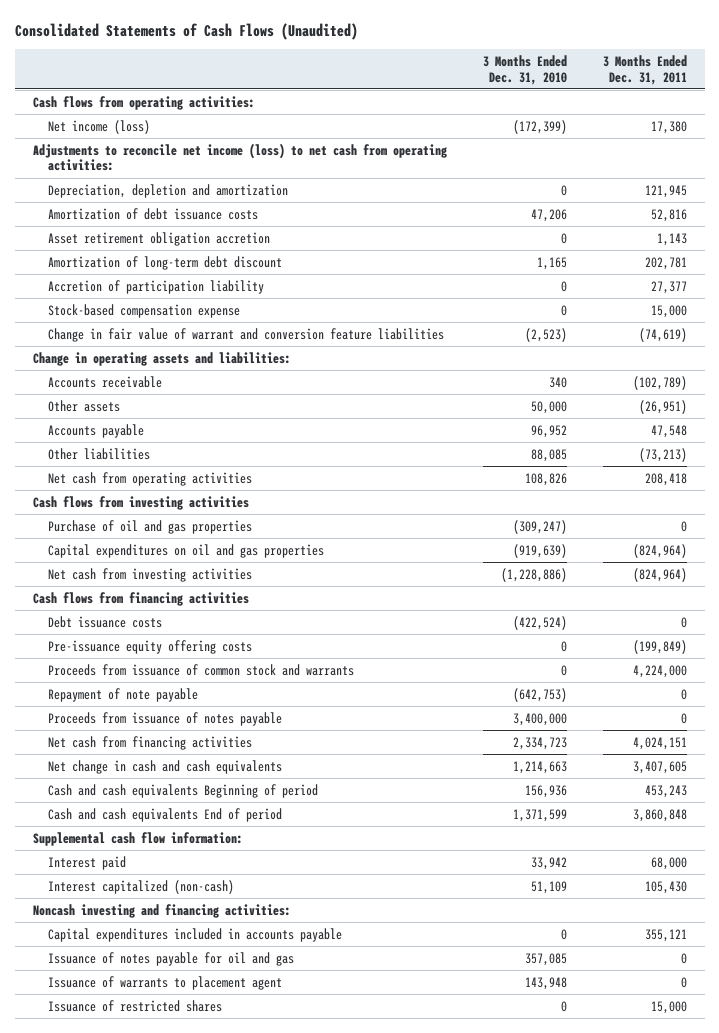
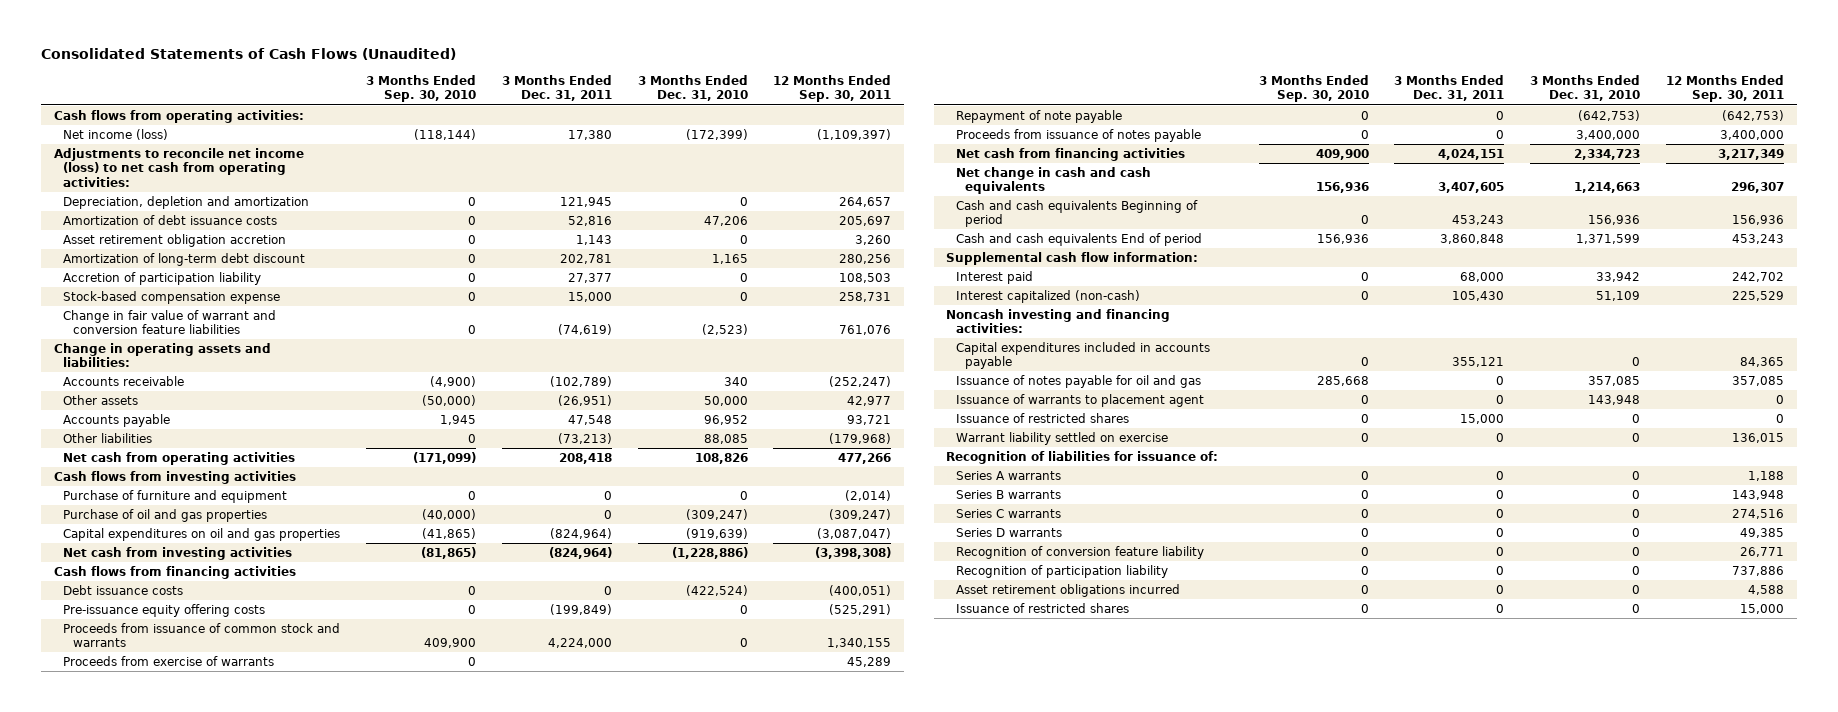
- | 3 Months Ended Dec. 31, 2010 | 3 Months Ended Dec. 31, 2011
+ | 3 Months Ended Sep. 30, 2010 | 3 Months Ended Dec. 31, 2011 | 3 Months Ended Dec. 31, 2010 | 12 Months Ended Sep. 30, 2011
+ Purchase of furniture and equipment | 0 | 0 | 0 | (2,014)
+ Proceeds from exercise of warrants | 0 | | | 45,289
+ Warrant liability settled on exercise | 0 | 0 | 0 | 136,015
+ Recognition of liabilities for issuance of:
+ Series A warrants | 0 | 0 | 0 | 1,188
+ Series B warrants | 0 | 0 | 0 | 143,948
+ Series C warrants | 0 | 0 | 0 | 274,516
+ Series D warrants | 0 | 0 | 0 | 49,385
+ Recognition of conversion feature liability | 0 | 0 | 0 | 26,771
+ Recognition of participation liability | 0 | 0 | 0 | 737,886
+ Asset retirement obligations incurred | 0 | 0 | 0 | 4,588
+ Issuance of restricted shares | 0 | 0 | 0 | 15,000

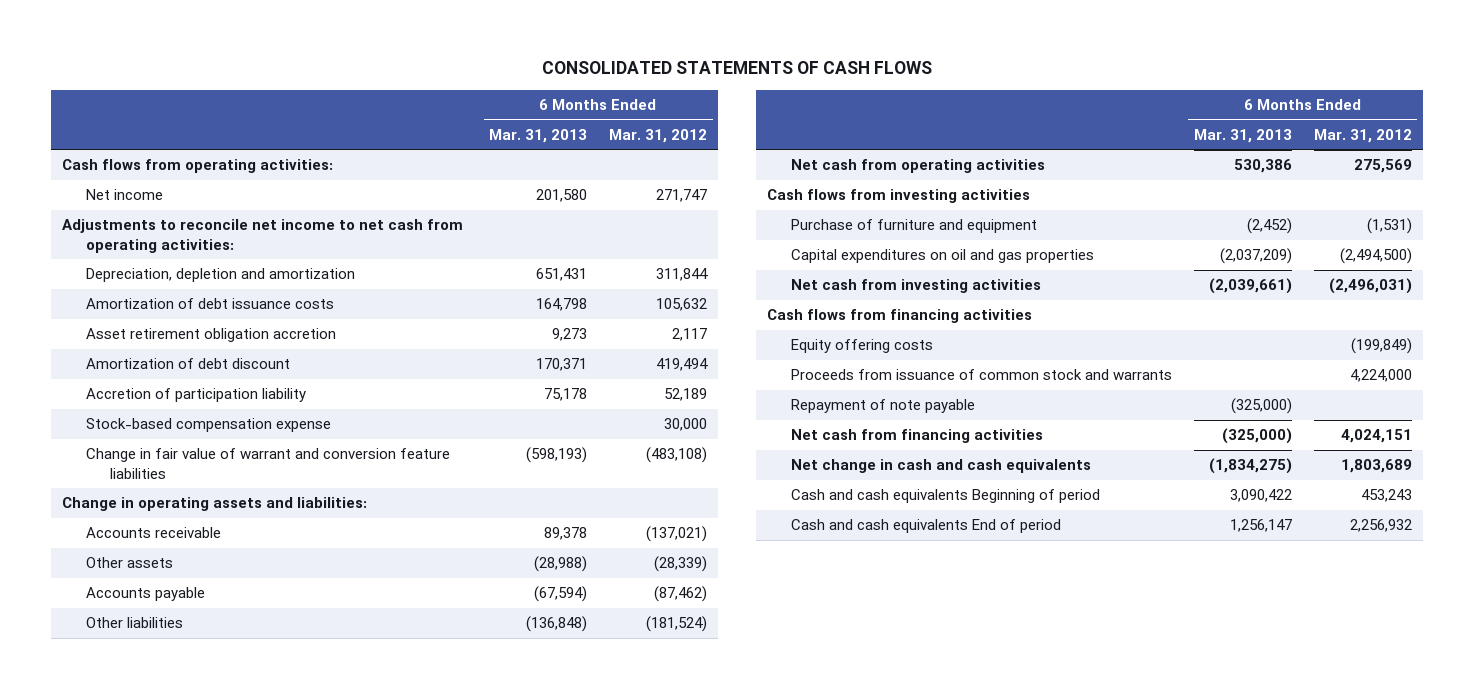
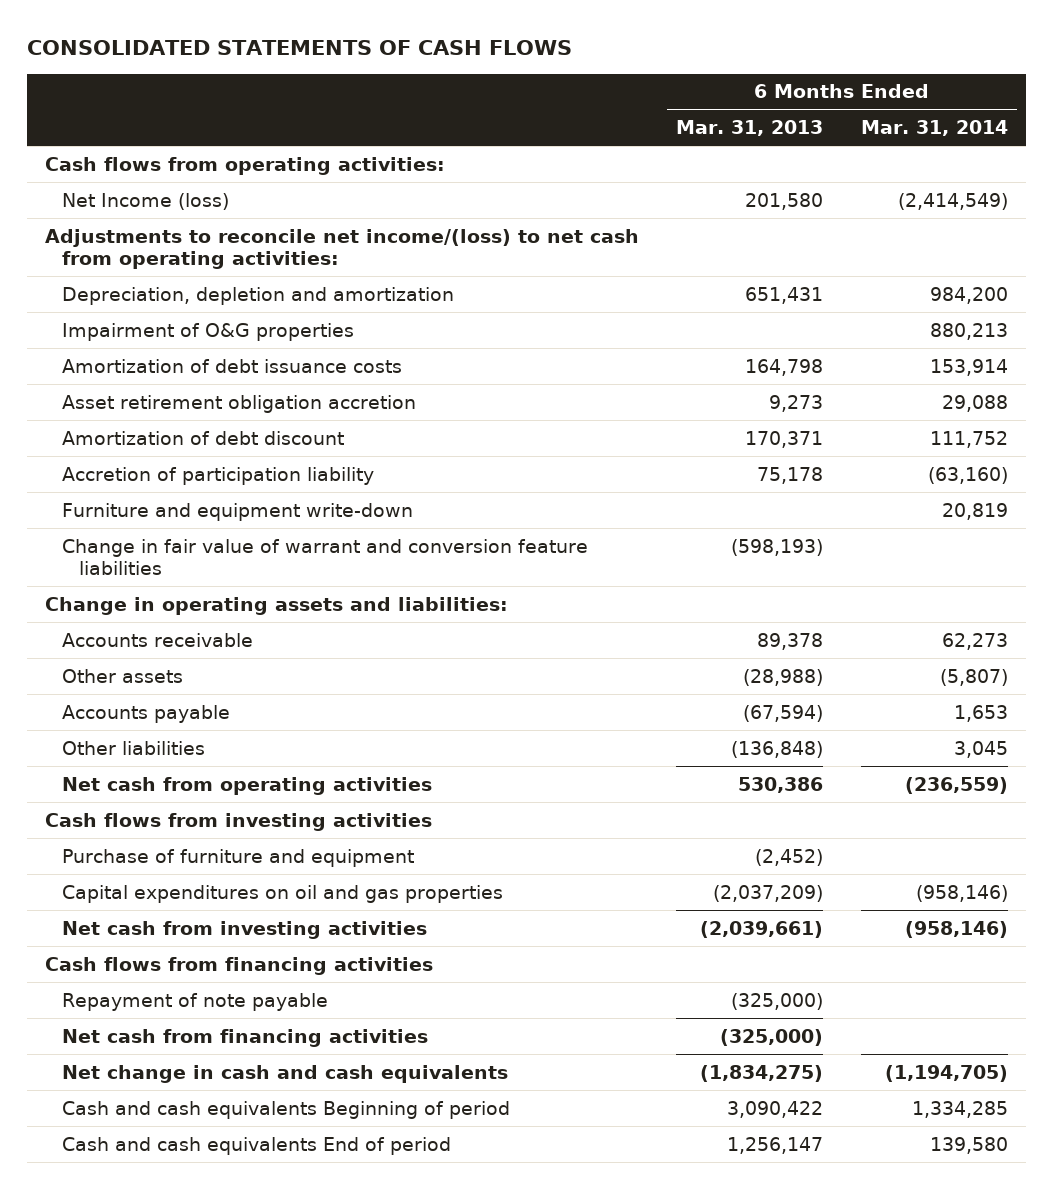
- | 6 Months Ended Mar. 31, 2013 | 6 Months Ended Mar. 31, 2012
+ | 6 Months Ended Mar. 31, 2013 | 6 Months Ended Mar. 31, 2014
- Net income | 201,580 | 271,747
- Adjustments to reconcile net income to net cash from operating activities:
+ Net Income (loss) | 201,580 | (2,414,549)
+ Adjustments to reconcile net income/(loss) to net cash from operating activities:
+ Impairment of O&G properties | | 880,213
- Stock-based compensation expense | | 30,000
+ Furniture and equipment write-down | | 20,819
- Equity offering costs | | (199,849)
- Proceeds from issuance of common stock and warrants | | 4,224,000

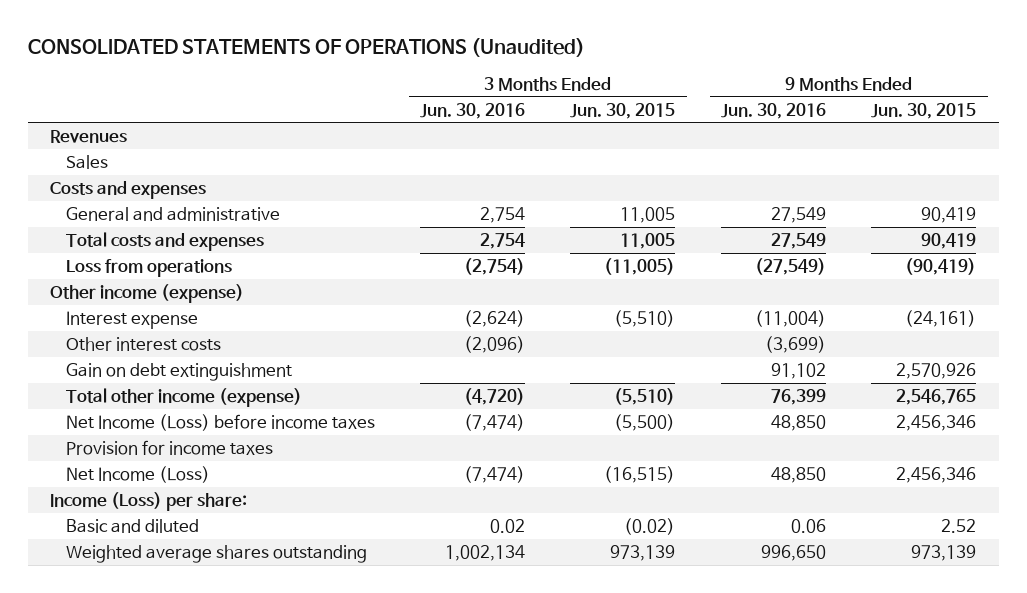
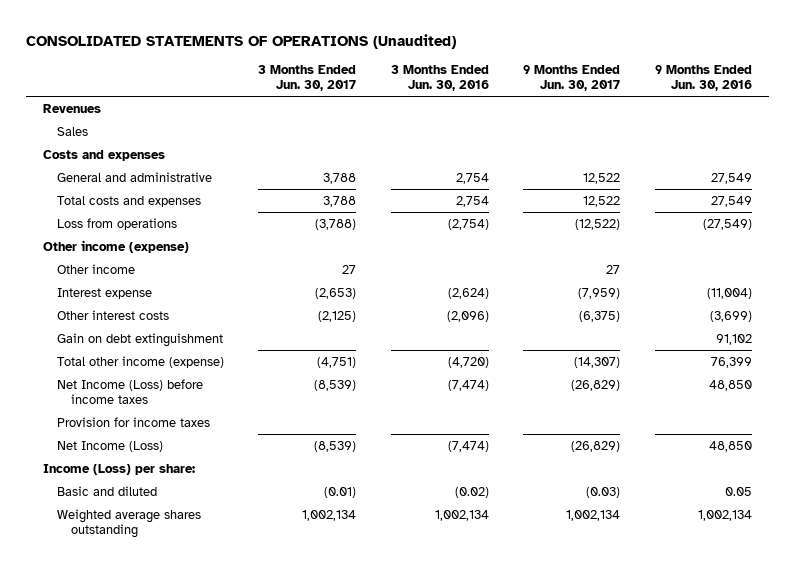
- | 3 Months Ended Jun. 30, 2016 | 3 Months Ended Jun. 30, 2015 | 9 Months Ended Jun. 30, 2016 | 9 Months Ended Jun. 30, 2015
+ | 3 Months Ended Jun. 30, 2017 | 3 Months Ended Jun. 30, 2016 | 9 Months Ended Jun. 30, 2017 | 9 Months Ended Jun. 30, 2016
+ Other income | 27 | | 27 |
- Basic and diluted | 0.02 | (0.02) | 0.06 | 2.52
- Weighted average shares outstanding | 1,002,134 | 973,139 | 996,650 | 973,139
+ Basic and diluted | (0.01) | (0.02) | (0.03) | 0.05
+ Weighted average shares outstanding | 1,002,134 | 1,002,134 | 1,002,134 | 1,002,134

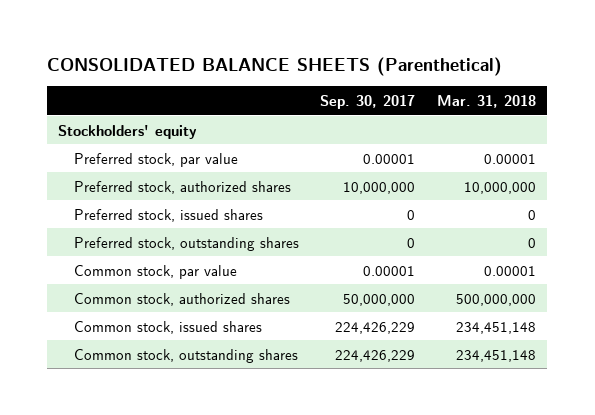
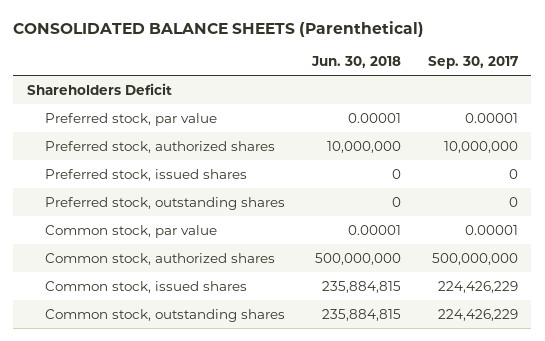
- | Sep. 30, 2017 | Mar. 31, 2018
+ | Jun. 30, 2018 | Sep. 30, 2017
- Stockholders' equity
+ Shareholders Deficit
- Common stock, authorized shares | 50,000,000 | 500,000,000
+ Common stock, authorized shares | 500,000,000 | 500,000,000

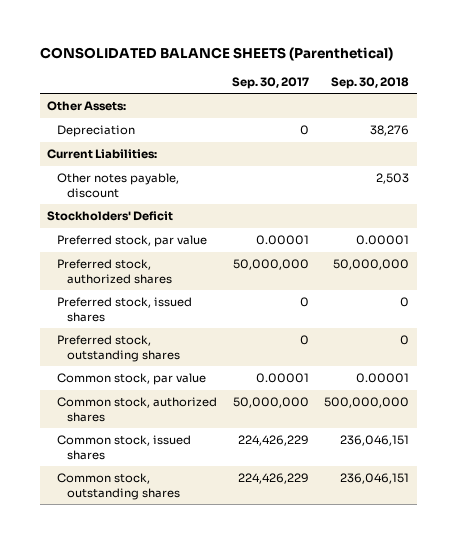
- | Jun. 30, 2018 | Sep. 30, 2017
+ | Sep. 30, 2017 | Sep. 30, 2018
- Shareholders Deficit
+ Other Assets:
+ Depreciation | 0 | 38,276
+ Current Liabilities:
+ Other notes payable, discount | | 2,503
+ Stockholders' Deficit
- Preferred stock, authorized shares | 10,000,000 | 10,000,000
+ Preferred stock, authorized shares | 50,000,000 | 50,000,000
- Common stock, authorized shares | 500,000,000 | 500,000,000
+ Common stock, authorized shares | 50,000,000 | 500,000,000

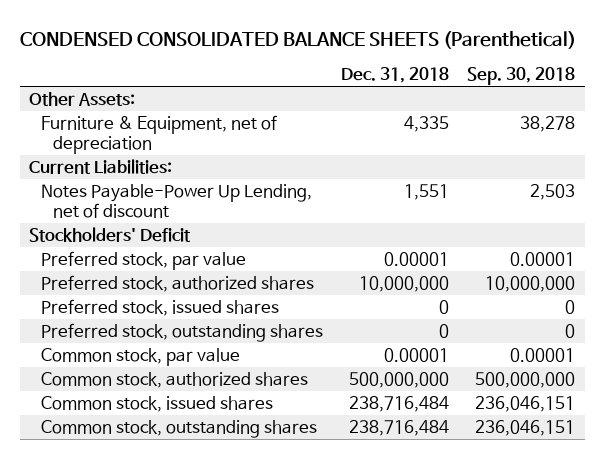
- CONSOLIDATED BALANCE SHEETS (Parenthetical)
+ CONDENSED CONSOLIDATED BALANCE SHEETS (Parenthetical)
- | Sep. 30, 2017 | Sep. 30, 2018
+ | Dec. 31, 2018 | Sep. 30, 2018
- Depreciation | 0 | 38,276
+ Furniture & Equipment, net of depreciation | 4,335 | 38,278
- Other notes payable, discount | | 2,503
+ Notes Payable-Power Up Lending, net of discount | 1,551 | 2,503
- Preferred stock, authorized shares | 50,000,000 | 50,000,000
+ Preferred stock, authorized shares | 10,000,000 | 10,000,000

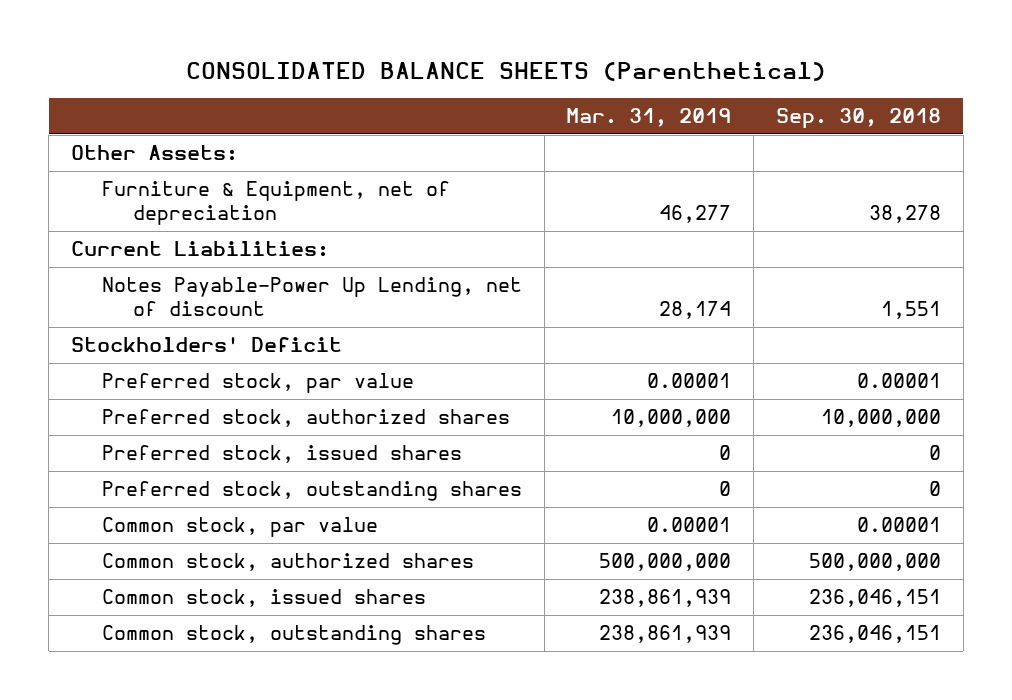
- CONDENSED CONSOLIDATED BALANCE SHEETS (Parenthetical)
+ CONSOLIDATED BALANCE SHEETS (Parenthetical)
- | Dec. 31, 2018 | Sep. 30, 2018
+ | Mar. 31, 2019 | Sep. 30, 2018
- Notes Payable-Power Up Lending, net of discount | 1,551 | 2,503
+ Notes Payable-Power Up Lending, net of discount | 28,174 | 1,551

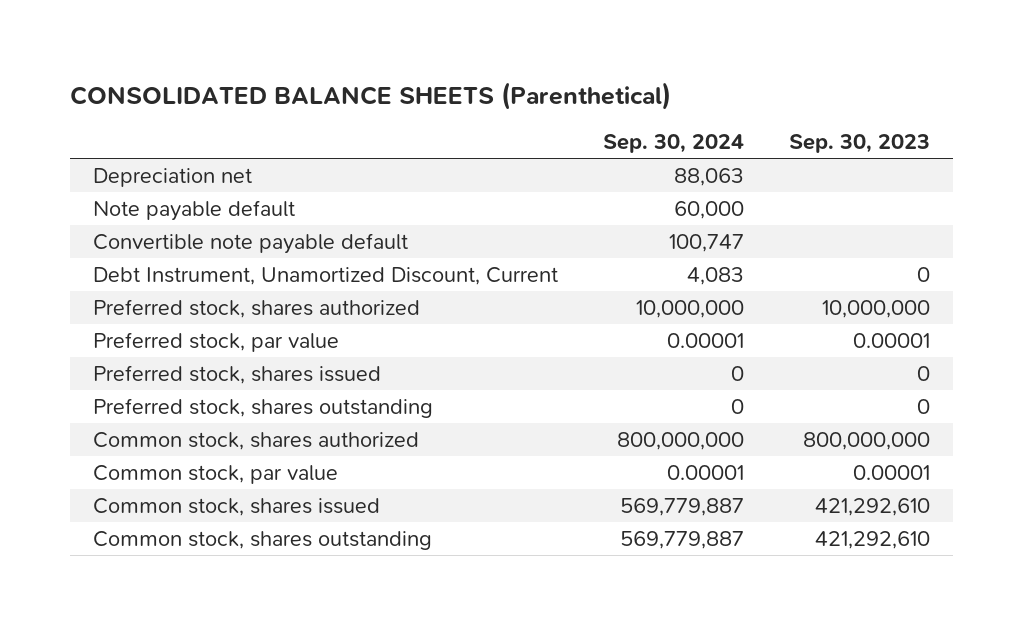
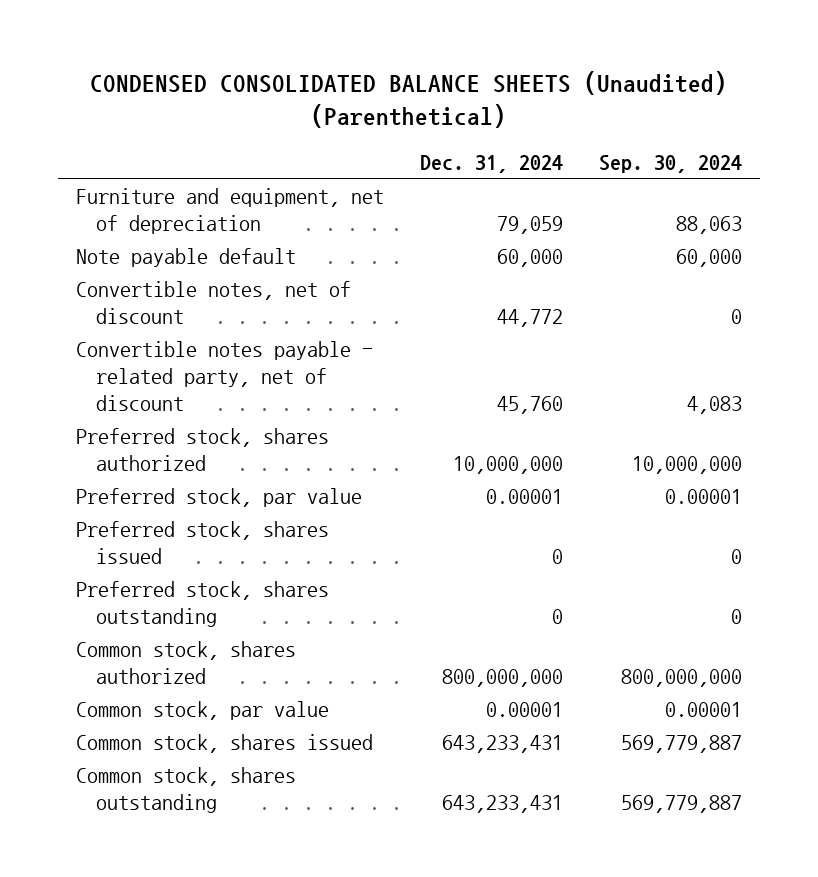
- CONSOLIDATED BALANCE SHEETS (Parenthetical)
+ CONDENSED CONSOLIDATED BALANCE SHEETS (Unaudited) (Parenthetical)
- | Sep. 30, 2024 | Sep. 30, 2023
+ | Dec. 31, 2024 | Sep. 30, 2024
- Depreciation net | 88,063 |
+ Furniture and equipment, net of depreciation | 79,059 | 88,063
- Convertible note payable default | 100,747 |
- Debt Instrument, Unamortized Discount, Current | 4,083 | 0
+ Convertible notes, net of discount | 44,772 | 0
+ Convertible notes payable - related party, net of discount | 45,760 | 4,083

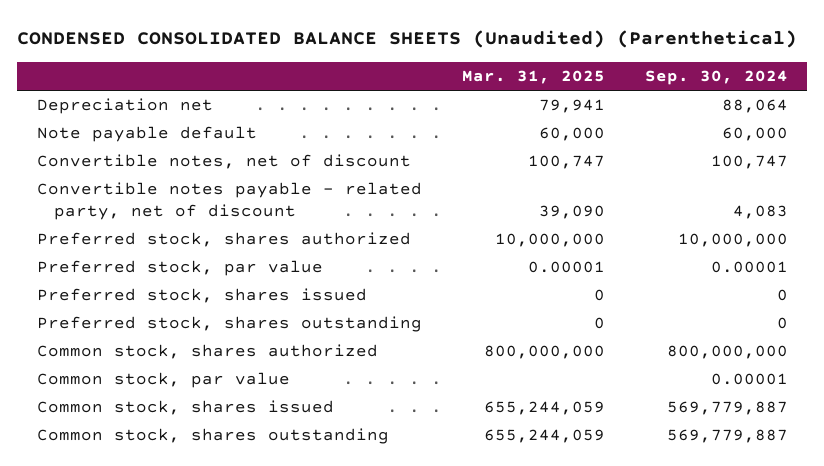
- | Dec. 31, 2024 | Sep. 30, 2024
+ | Mar. 31, 2025 | Sep. 30, 2024
- Furniture and equipment, net of depreciation | 79,059 | 88,063
+ Depreciation net | 79,941 | 88,064
- Convertible notes, net of discount | 44,772 | 0
+ Convertible notes, net of discount | 100,747 | 100,747

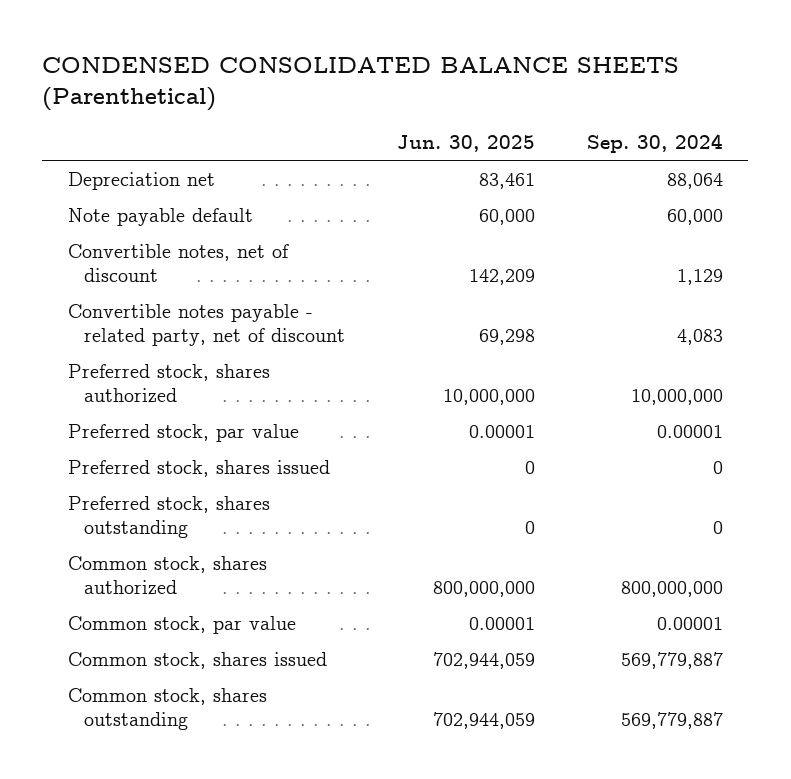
- CONDENSED CONSOLIDATED BALANCE SHEETS (Unaudited) (Parenthetical)
+ CONDENSED CONSOLIDATED BALANCE SHEETS (Parenthetical)
- | Mar. 31, 2025 | Sep. 30, 2024
+ | Jun. 30, 2025 | Sep. 30, 2024
- Convertible notes, net of discount | 100,747 | 100,747
+ Convertible notes, net of discount | 142,209 | 1,129

